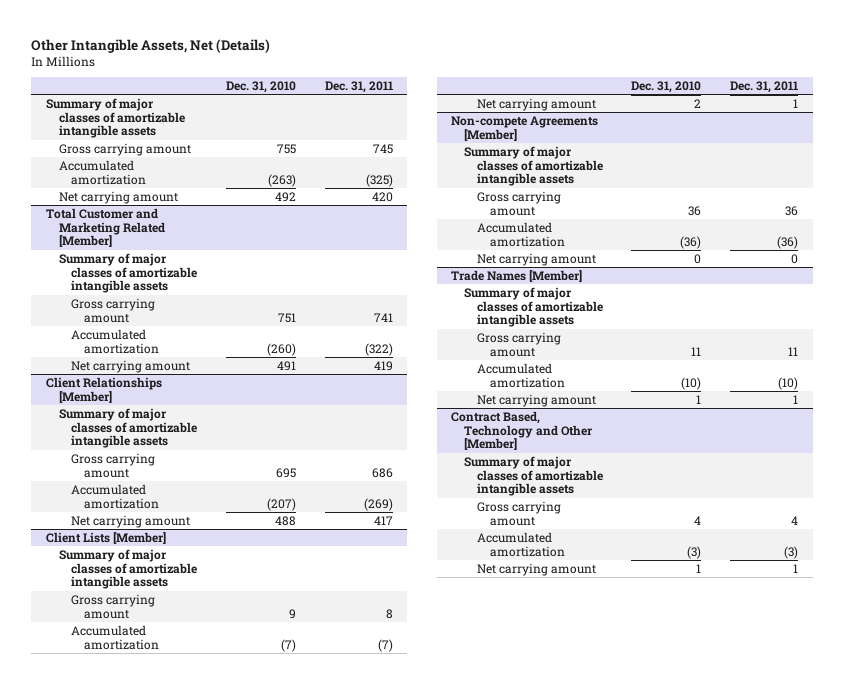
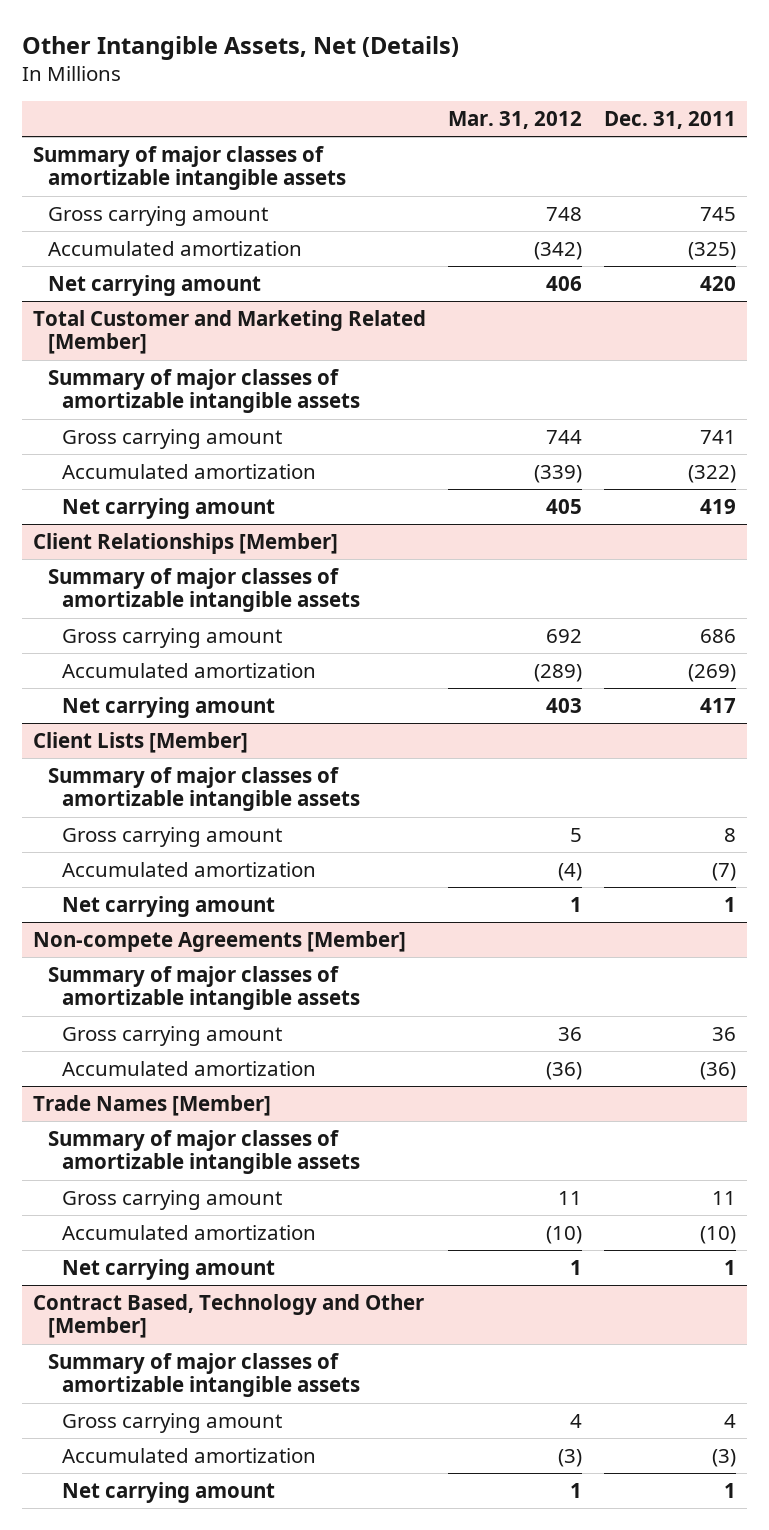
- | Dec. 31, 2010 | Dec. 31, 2011
+ | Mar. 31, 2012 | Dec. 31, 2011
@ Non-compete Agreements [Member]
- Net carrying amount | 0 | 0

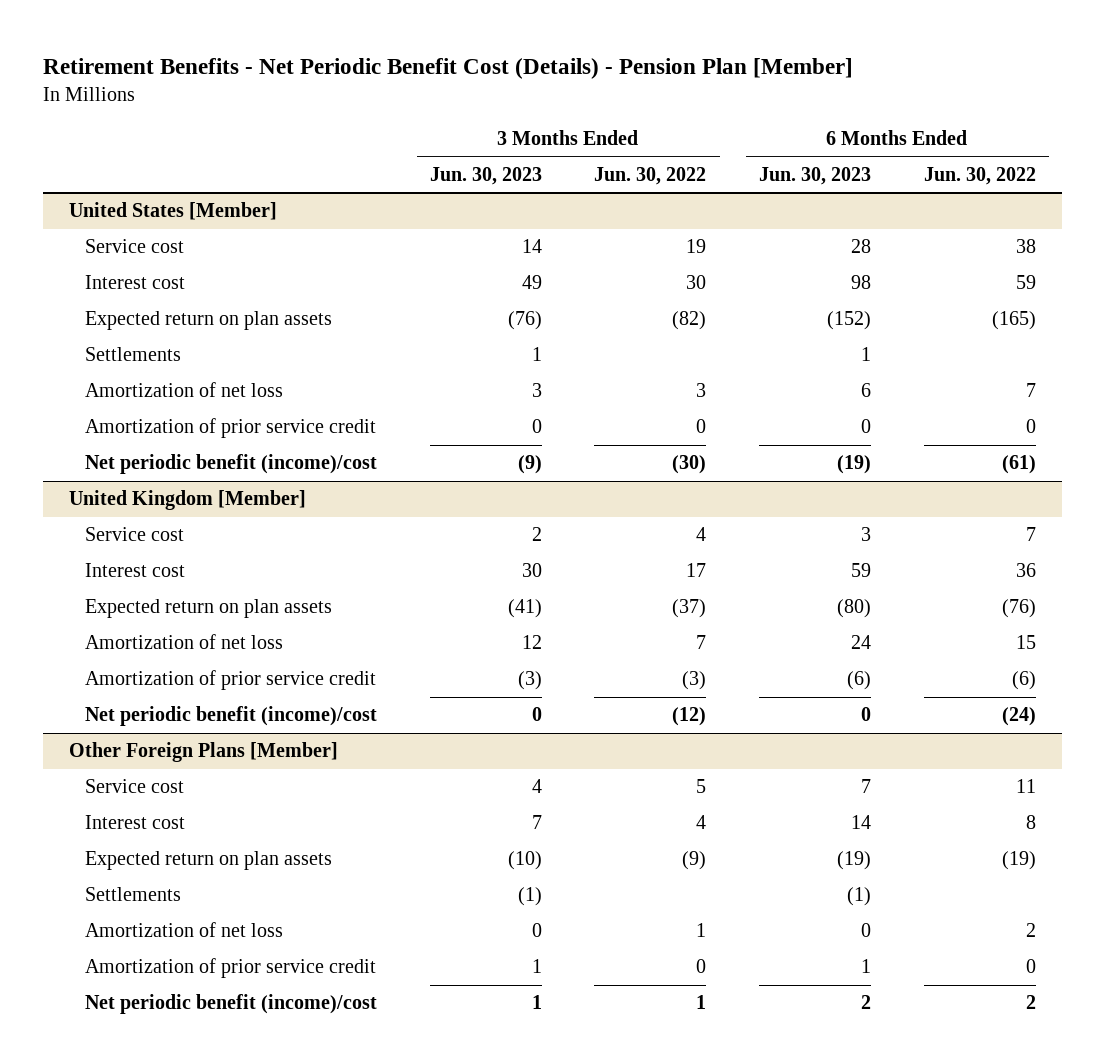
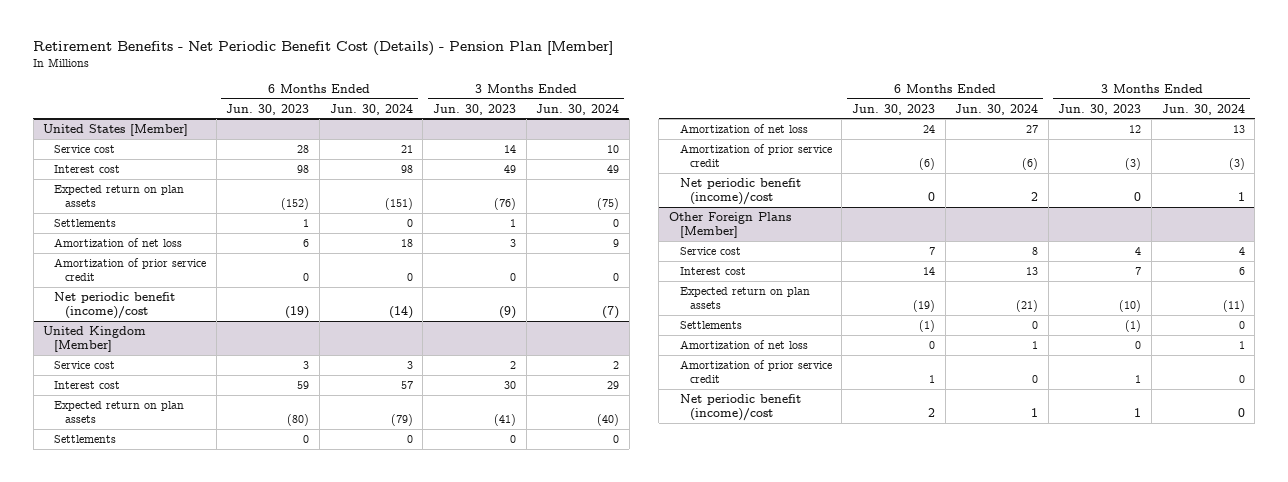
- | 3 Months Ended Jun. 30, 2023 | 3 Months Ended Jun. 30, 2022 | 6 Months Ended Jun. 30, 2023 | 6 Months Ended Jun. 30, 2022
+ | 6 Months Ended Jun. 30, 2023 | 6 Months Ended Jun. 30, 2024 | 3 Months Ended Jun. 30, 2023 | 3 Months Ended Jun. 30, 2024
@ United Kingdom [Member]
+ Settlements | 0 | 0 | 0 | 0

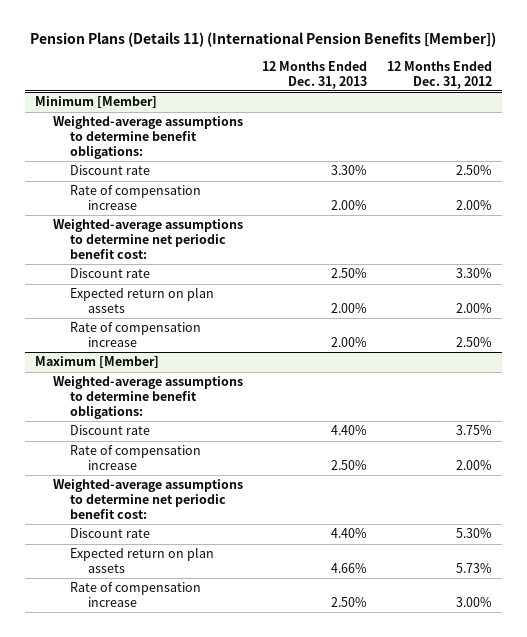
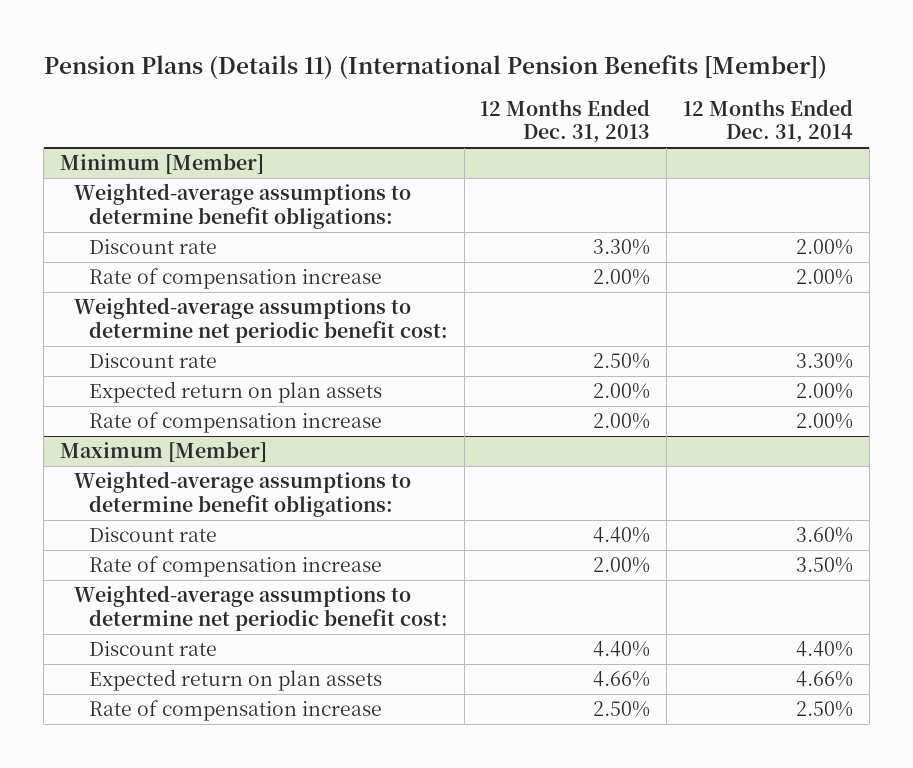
- | 12 Months Ended Dec. 31, 2013 | 12 Months Ended Dec. 31, 2012
+ | 12 Months Ended Dec. 31, 2013 | 12 Months Ended Dec. 31, 2014
@ Maximum [Member]
- Rate of compensation increase | 2.50% | 2.00%
+ Rate of compensation increase | 2.00% | 3.50%

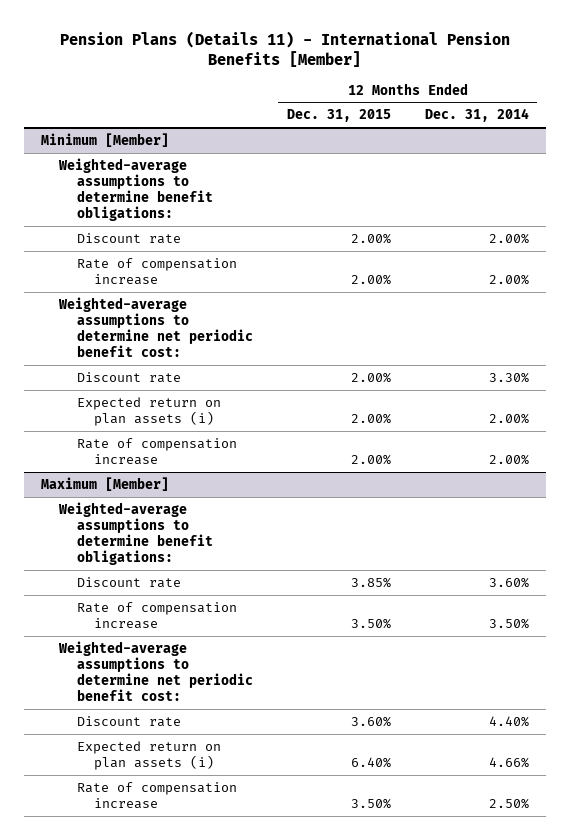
- Pension Plans (Details 11) (International Pension Benefits [Member])
+ Pension Plans (Details 11) - International Pension Benefits [Member]
- | 12 Months Ended Dec. 31, 2013 | 12 Months Ended Dec. 31, 2014
+ | 12 Months Ended Dec. 31, 2015 | 12 Months Ended Dec. 31, 2014
@ Minimum [Member]
- Expected return on plan assets | 2.00% | 2.00%
+ Expected return on plan assets (i) | 2.00% | 2.00%
@ Maximum [Member]
- Expected return on plan assets | 4.66% | 4.66%
+ Expected return on plan assets (i) | 6.40% | 4.66%

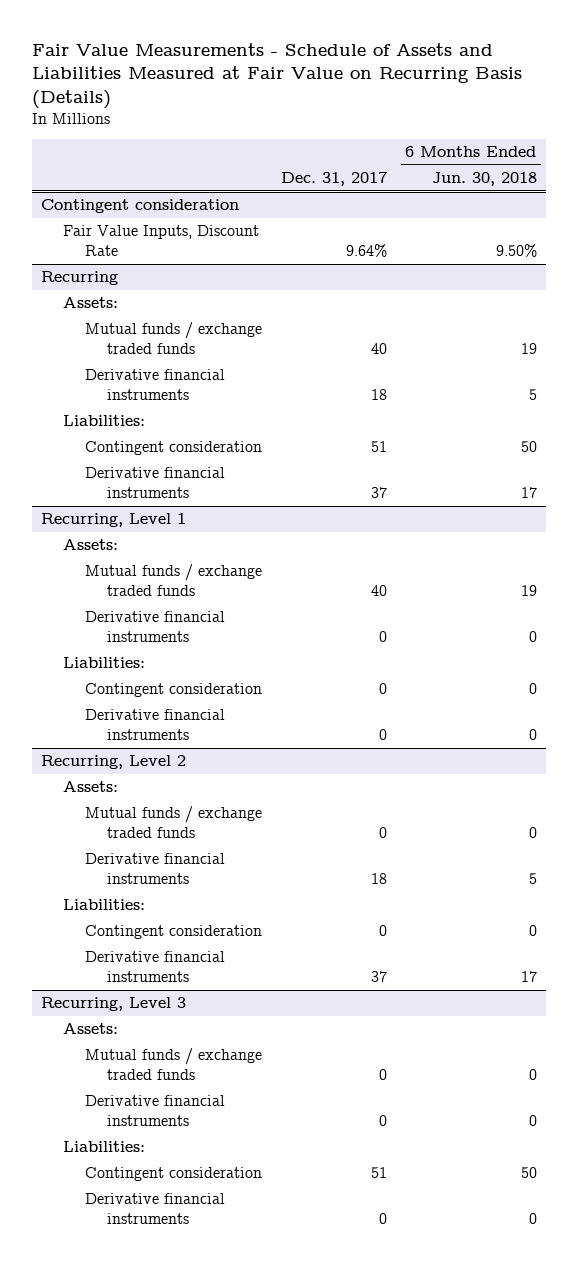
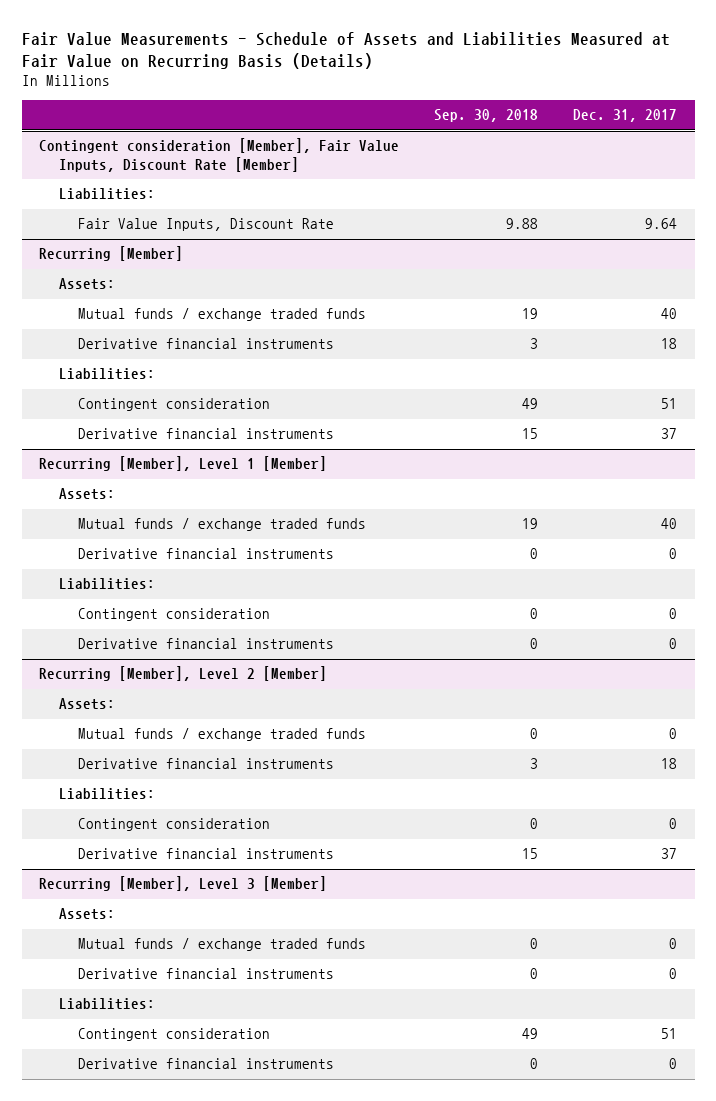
- | Dec. 31, 2017 | 6 Months Ended Jun. 30, 2018
+ | Sep. 30, 2018 | Dec. 31, 2017
- Contingent consideration
- Fair Value Inputs, Discount Rate | 9.64% | 9.50%
- Recurring
+ Contingent consideration [Member], Fair Value Inputs, Discount Rate [Member]
+ Liabilities:
+ Fair Value Inputs, Discount Rate | 9.88 | 9.64
+ Recurring [Member]
- Recurring, Level 1
+ Recurring [Member], Level 1 [Member]
- Recurring, Level 2
+ Recurring [Member], Level 2 [Member]
- Recurring, Level 3
+ Recurring [Member], Level 3 [Member]

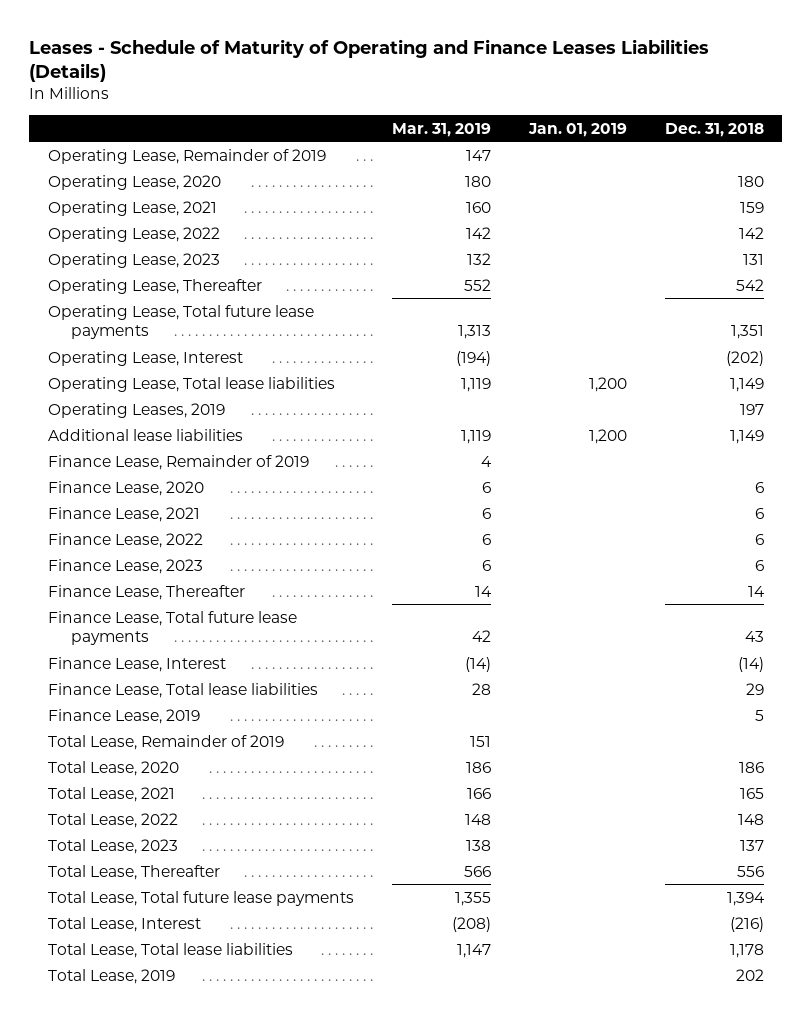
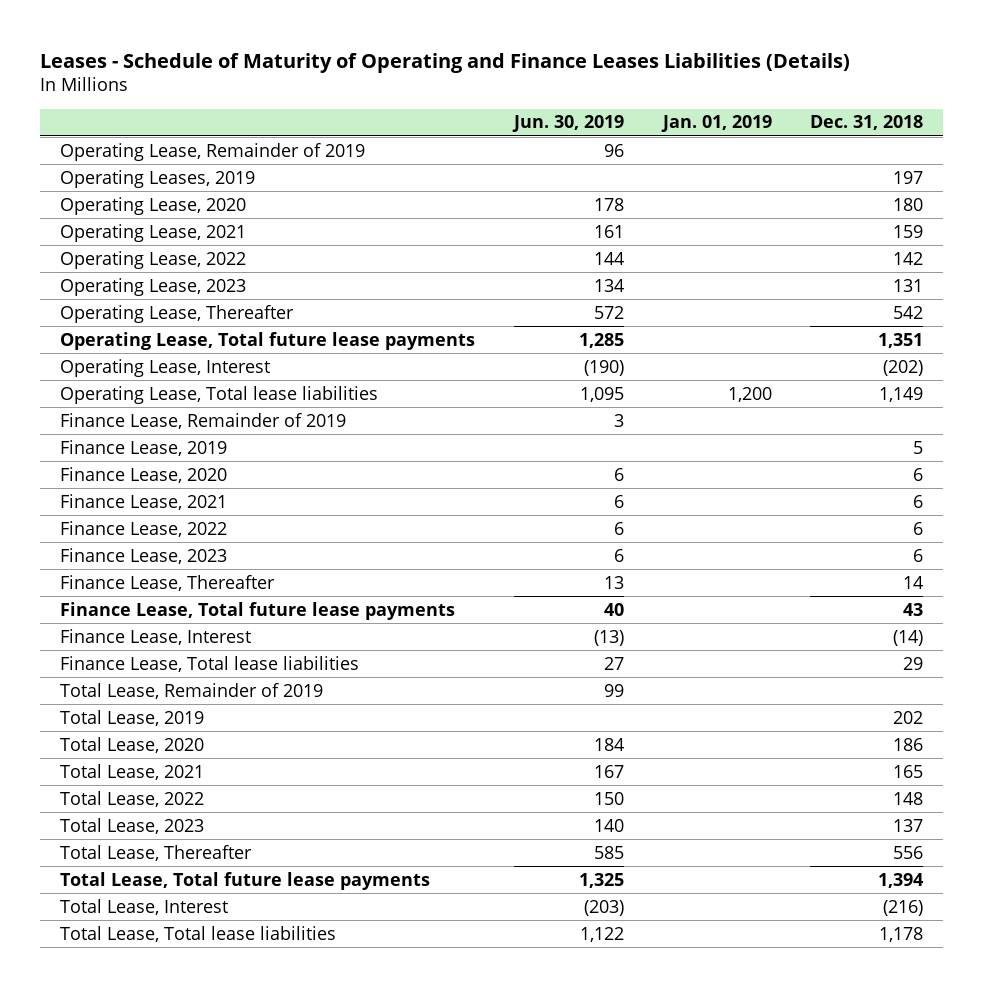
- | Mar. 31, 2019 | Jan. 01, 2019 | Dec. 31, 2018
+ | Jun. 30, 2019 | Jan. 01, 2019 | Dec. 31, 2018
moved up: Operating Leases, 2019 | | | 197
- Additional lease liabilities | 1,119 | 1,200 | 1,149
moved up: Finance Lease, 2019 | | | 5
moved up: Total Lease, 2019 | | | 202

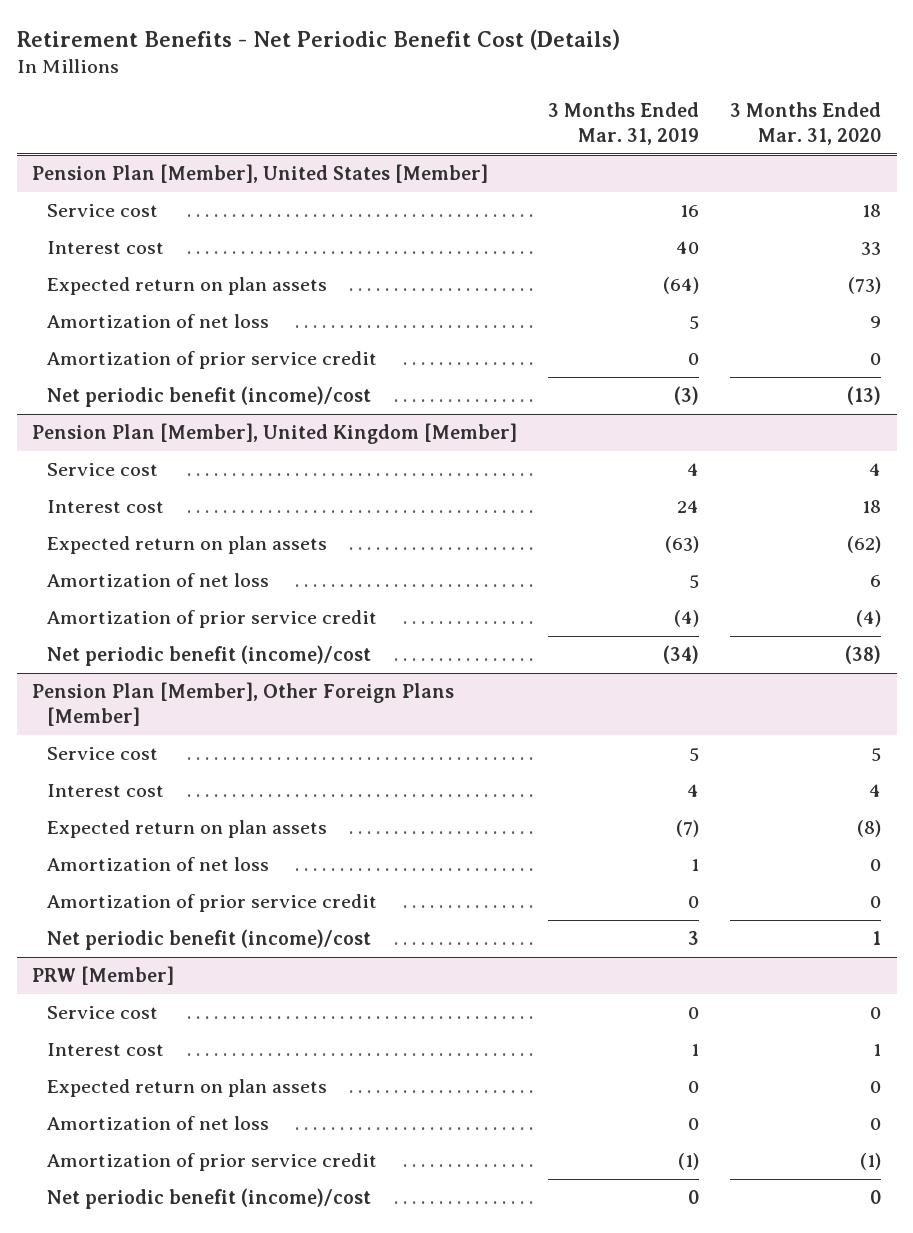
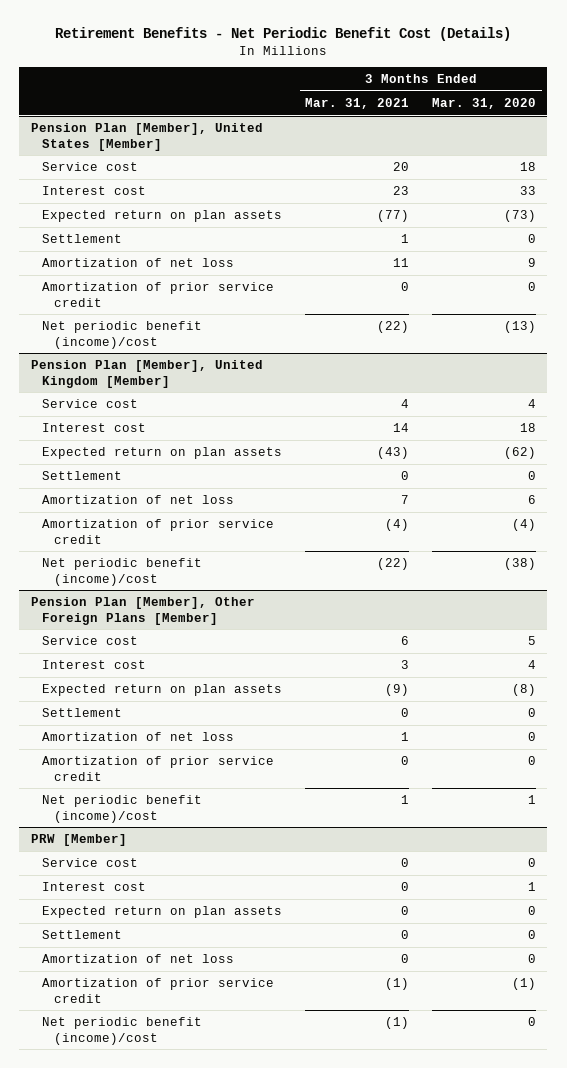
- | 3 Months Ended Mar. 31, 2019 | 3 Months Ended Mar. 31, 2020
+ | 3 Months Ended Mar. 31, 2021 | 3 Months Ended Mar. 31, 2020
@ Pension Plan [Member], United States [Member]
+ Settlement | 1 | 0
@ Pension Plan [Member], United Kingdom [Member]
+ Settlement | 0 | 0
@ Pension Plan [Member], Other Foreign Plans [Member]
+ Settlement | 0 | 0
@ PRW [Member]
+ Settlement | 0 | 0

